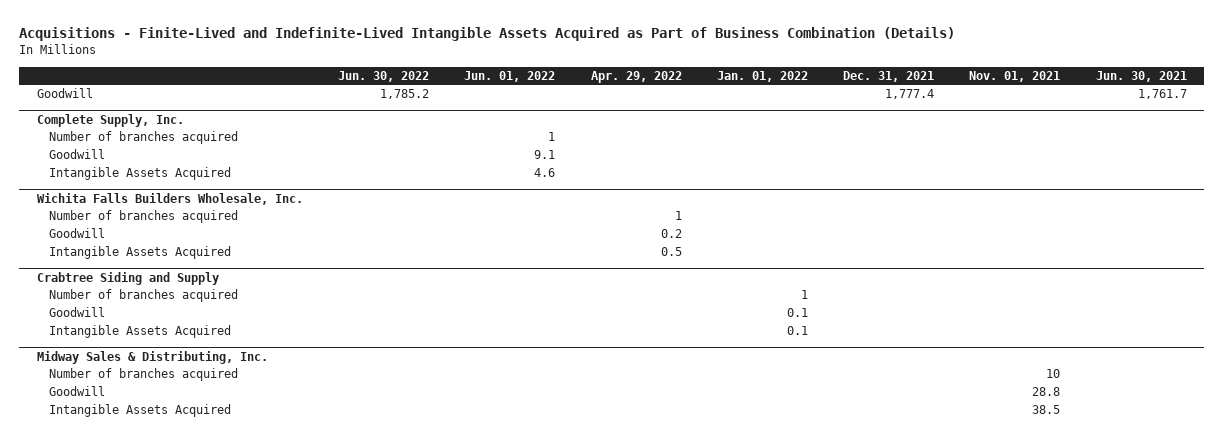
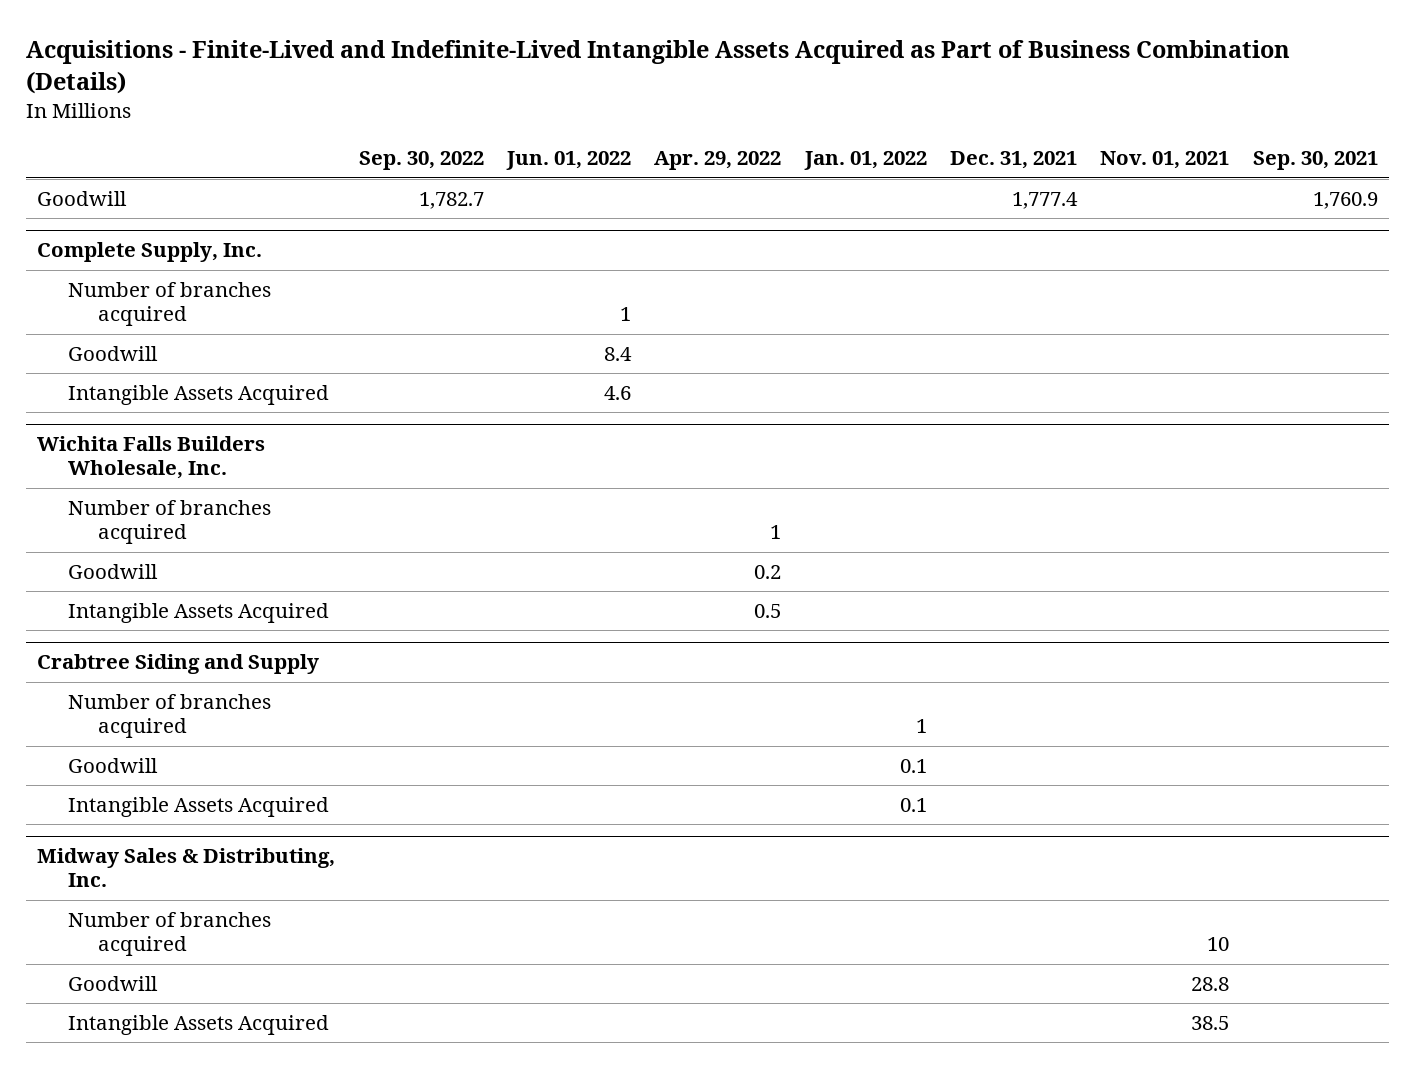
- | Jun. 30, 2022 | Jun. 01, 2022 | Apr. 29, 2022 | Jan. 01, 2022 | Dec. 31, 2021 | Nov. 01, 2021 | Jun. 30, 2021
+ | Sep. 30, 2022 | Jun. 01, 2022 | Apr. 29, 2022 | Jan. 01, 2022 | Dec. 31, 2021 | Nov. 01, 2021 | Sep. 30, 2021
@ Complete Supply, Inc.
- Goodwill | | 9.1 | | | | |
+ Goodwill | | 8.4 | | | | |

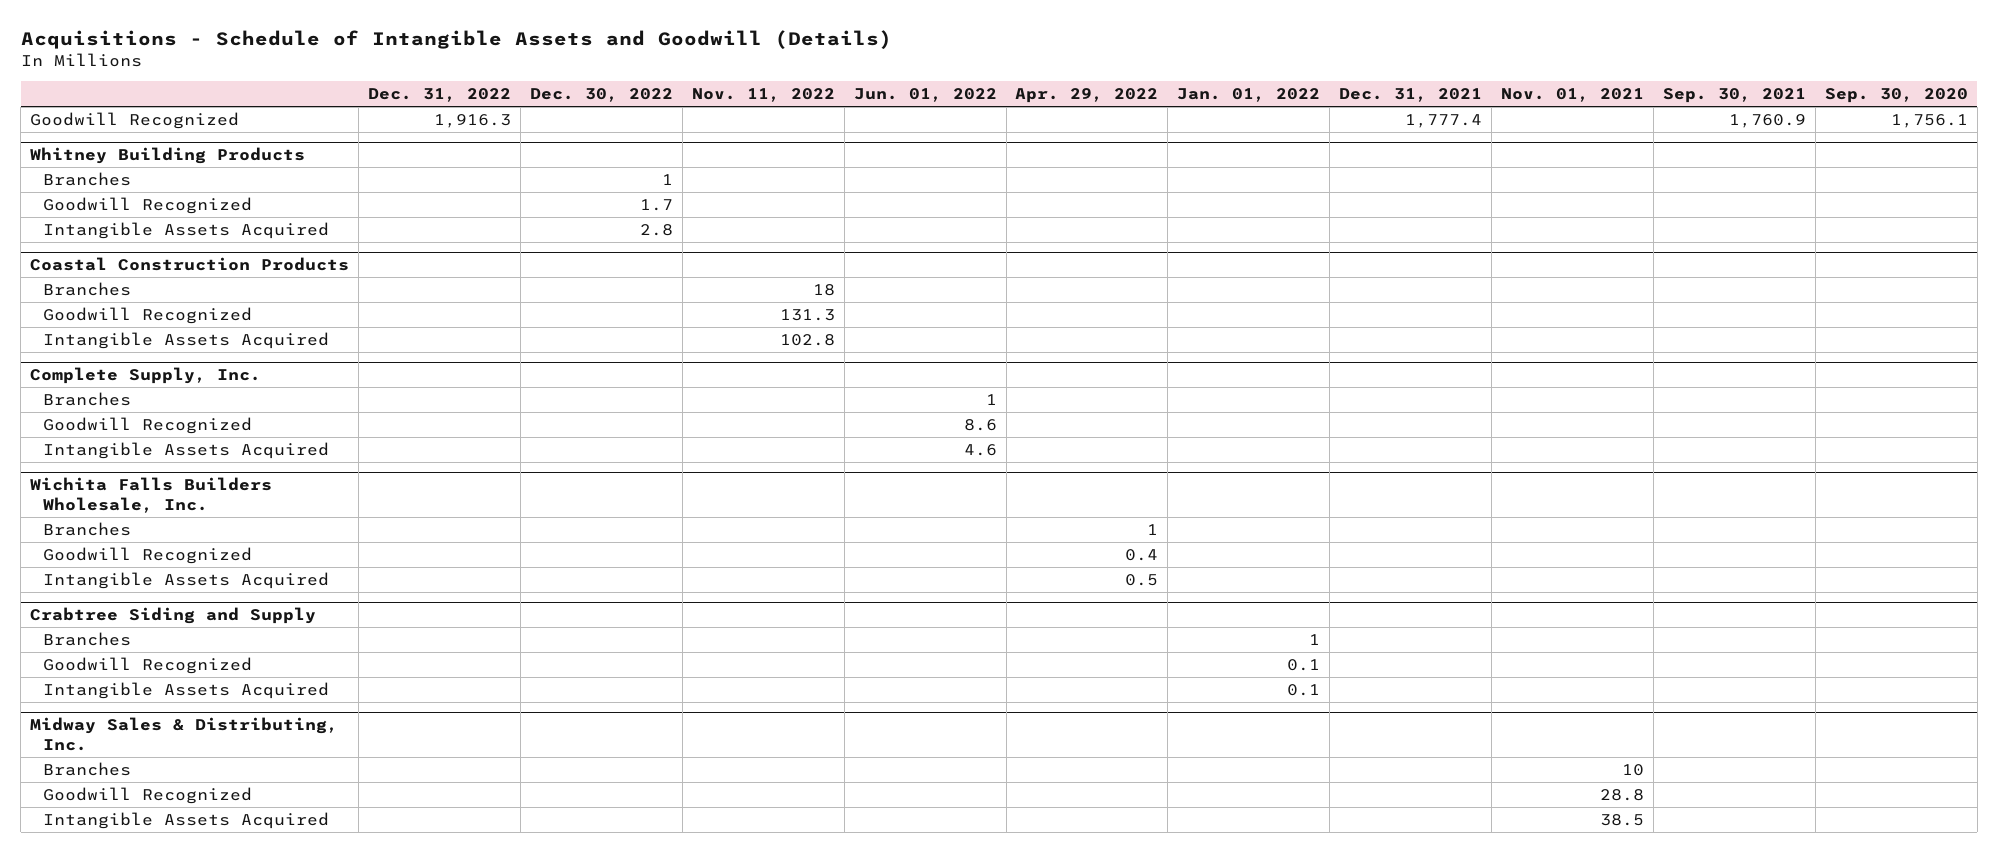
- Acquisitions - Finite-Lived and Indefinite-Lived Intangible Assets Acquired as Part of Business Combination (Details)
+ Acquisitions - Schedule of Intangible Assets and Goodwill (Details)
- | Sep. 30, 2022 | Jun. 01, 2022 | Apr. 29, 2022 | Jan. 01, 2022 | Dec. 31, 2021 | Nov. 01, 2021 | Sep. 30, 2021
+ | Dec. 31, 2022 | Dec. 30, 2022 | Nov. 11, 2022 | Jun. 01, 2022 | Apr. 29, 2022 | Jan. 01, 2022 | Dec. 31, 2021 | Nov. 01, 2021 | Sep. 30, 2021 | Sep. 30, 2020
- Goodwill | 1,782.7 | | | | 1,777.4 | | 1,760.9
+ Goodwill Recognized | 1,916.3 | | | | | | 1,777.4 | | 1,760.9 | 1,756.1
+ Whitney Building Products
+ Branches | | 1 | | | | | | | |
+ Goodwill Recognized | | 1.7 | | | | | | | |
+ Intangible Assets Acquired | | 2.8 | | | | | | | |
+ Coastal Construction Products
+ Branches | | | 18 | | | | | | |
+ Goodwill Recognized | | | 131.3 | | | | | | |
+ Intangible Assets Acquired | | | 102.8 | | | | | | |
@ Complete Supply, Inc.
- Number of branches acquired | | 1 | | | | |
- Goodwill | | 8.4 | | | | |
+ Branches | | | | 1 | | | | | |
+ Goodwill Recognized | | | | 8.6 | | | | | |
@ Wichita Falls Builders Wholesale, Inc.
- Number of branches acquired | | | 1 | | | |
- Goodwill | | | 0.2 | | | |
+ Branches | | | | | 1 | | | | |
+ Goodwill Recognized | | | | | 0.4 | | | | |
@ Crabtree Siding and Supply
- Number of branches acquired | | | | 1 | | |
- Goodwill | | | | 0.1 | | |
+ Branches | | | | | | 1 | | | |
+ Goodwill Recognized | | | | | | 0.1 | | | |
@ Midway Sales & Distributing, Inc.
- Number of branches acquired | | | | | | 10 |
- Goodwill | | | | | | 28.8 |
+ Branches | | | | | | | | 10 | |
+ Goodwill Recognized | | | | | | | | 28.8 | |

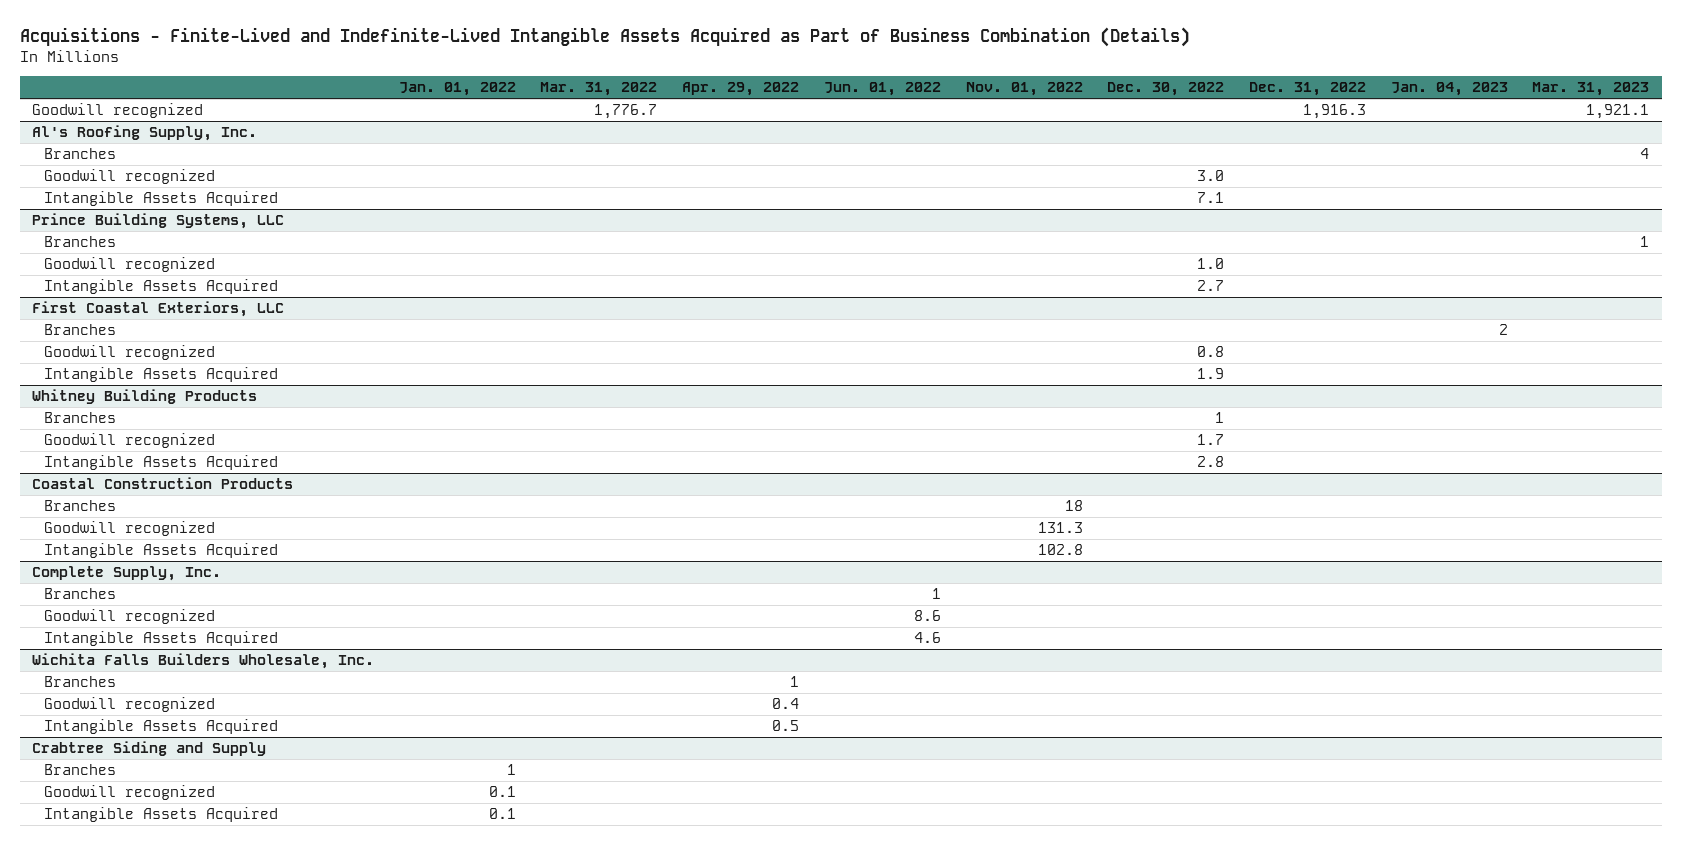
- Acquisitions - Schedule of Intangible Assets and Goodwill (Details)
+ Acquisitions - Finite-Lived and Indefinite-Lived Intangible Assets Acquired as Part of Business Combination (Details)
- | Dec. 31, 2022 | Dec. 30, 2022 | Nov. 11, 2022 | Jun. 01, 2022 | Apr. 29, 2022 | Jan. 01, 2022 | Dec. 31, 2021 | Nov. 01, 2021 | Sep. 30, 2021 | Sep. 30, 2020
+ | Jan. 01, 2022 | Mar. 31, 2022 | Apr. 29, 2022 | Jun. 01, 2022 | Nov. 01, 2022 | Dec. 30, 2022 | Dec. 31, 2022 | Jan. 04, 2023 | Mar. 31, 2023
- Goodwill Recognized | 1,916.3 | | | | | | 1,777.4 | | 1,760.9 | 1,756.1
+ Goodwill recognized | | 1,776.7 | | | | | 1,916.3 | | 1,921.1
+ Al's Roofing Supply, Inc.
+ Branches | | | | | | | | | 4
+ Goodwill recognized | | | | | | 3.0 | | |
+ Intangible Assets Acquired | | | | | | 7.1 | | |
+ Prince Building Systems, LLC
+ Branches | | | | | | | | | 1
+ Goodwill recognized | | | | | | 1.0 | | |
+ Intangible Assets Acquired | | | | | | 2.7 | | |
+ First Coastal Exteriors, LLC
+ Branches | | | | | | | | 2 |
+ Goodwill recognized | | | | | | 0.8 | | |
+ Intangible Assets Acquired | | | | | | 1.9 | | |
@ Whitney Building Products
- Goodwill Recognized | | 1.7 | | | | | | | |
+ Goodwill recognized | | | | | | 1.7 | | |
@ Coastal Construction Products
- Goodwill Recognized | | | 131.3 | | | | | | |
+ Goodwill recognized | | | | | 131.3 | | | |
@ Complete Supply, Inc.
- Goodwill Recognized | | | | 8.6 | | | | | |
+ Goodwill recognized | | | | 8.6 | | | | |
@ Wichita Falls Builders Wholesale, Inc.
- Goodwill Recognized | | | | | 0.4 | | | | |
+ Goodwill recognized | | | 0.4 | | | | | |
@ Crabtree Siding and Supply
- Goodwill Recognized | | | | | | 0.1 | | | |
+ Goodwill recognized | 0.1 | | | | | | | |
- Midway Sales & Distributing, Inc.
- Branches | | | | | | | | 10 | |
- Goodwill Recognized | | | | | | | | 28.8 | |
- Intangible Assets Acquired | | | | | | | | 38.5 | |

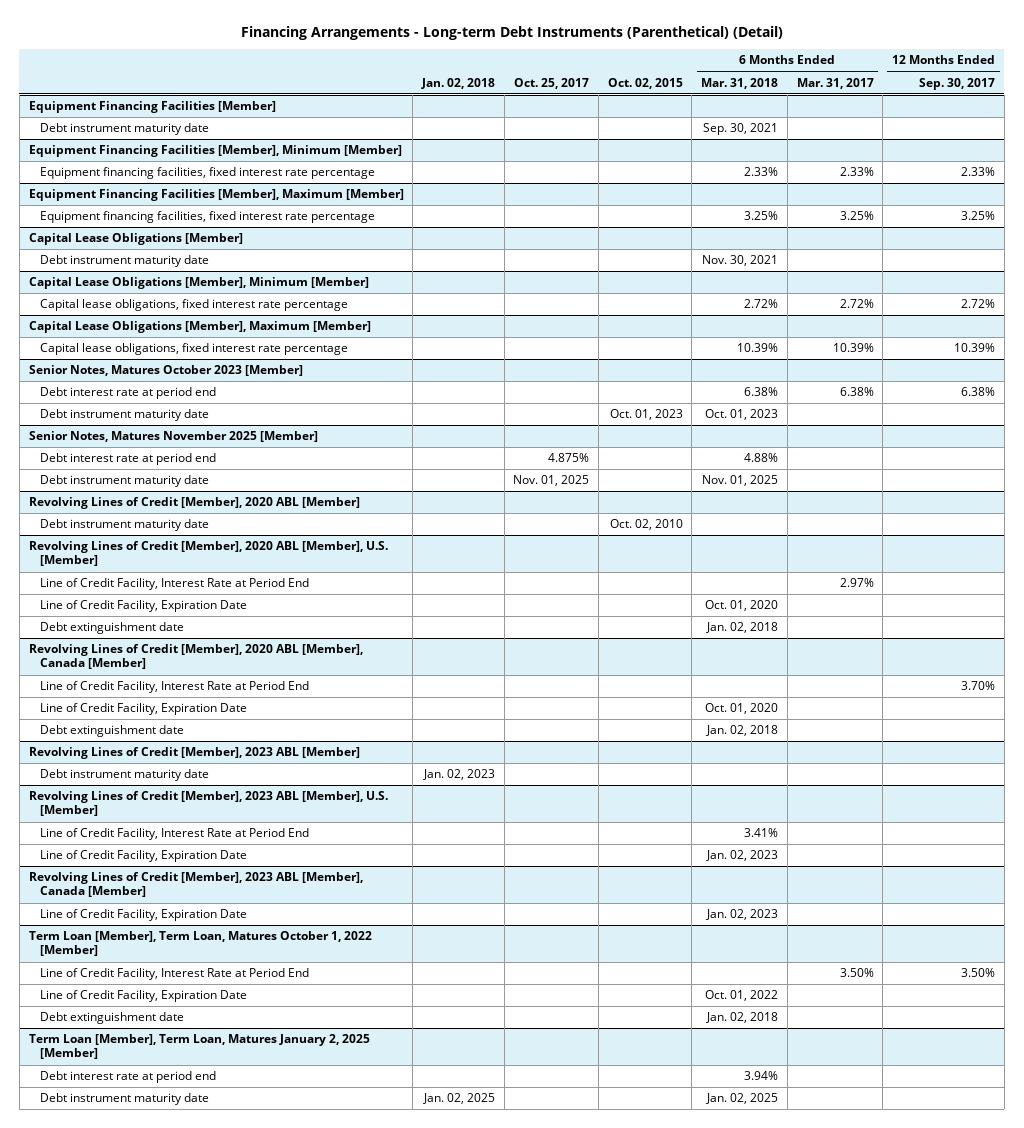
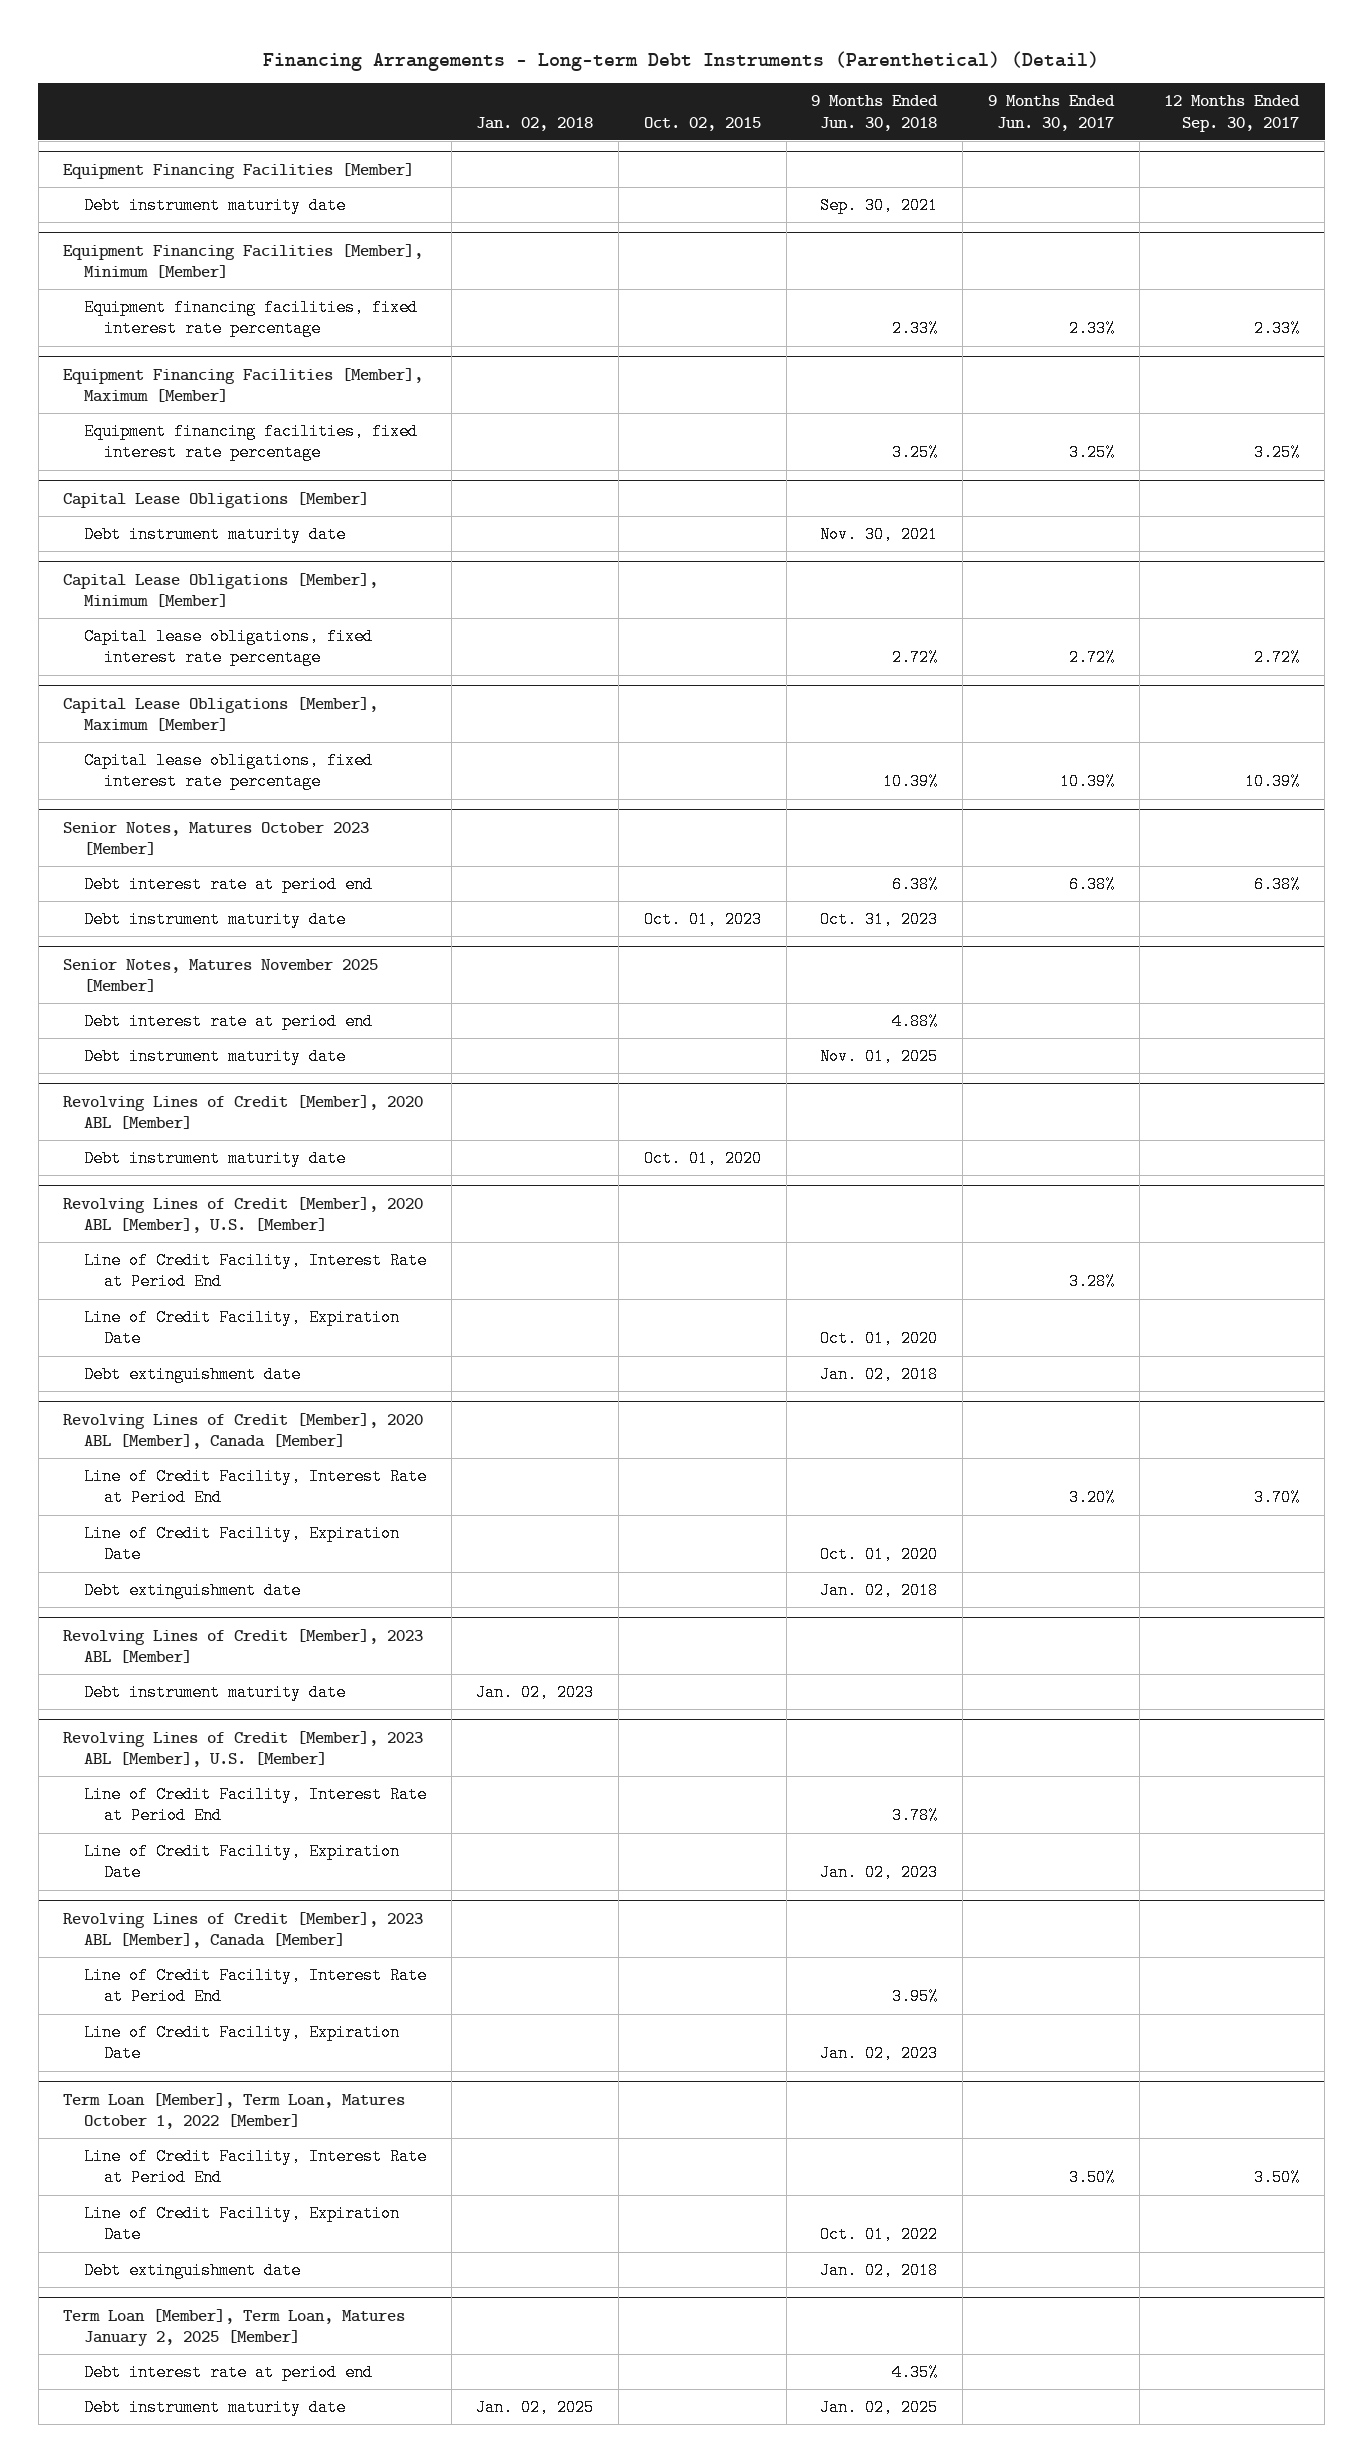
- | Jan. 02, 2018 | Oct. 25, 2017 | Oct. 02, 2015 | 6 Months Ended Mar. 31, 2018 | 6 Months Ended Mar. 31, 2017 | 12 Months Ended Sep. 30, 2017
+ | Jan. 02, 2018 | Oct. 02, 2015 | 9 Months Ended Jun. 30, 2018 | 9 Months Ended Jun. 30, 2017 | 12 Months Ended Sep. 30, 2017
@ Revolving Lines of Credit [Member], 2020 ABL [Member]
- Debt instrument maturity date | | | Oct. 02, 2010 | | |
+ Debt instrument maturity date | | Oct. 01, 2020 | | |
@ Revolving Lines of Credit [Member], 2023 ABL [Member], Canada [Member]
+ Line of Credit Facility, Interest Rate at Period End | | | 3.95% | |

